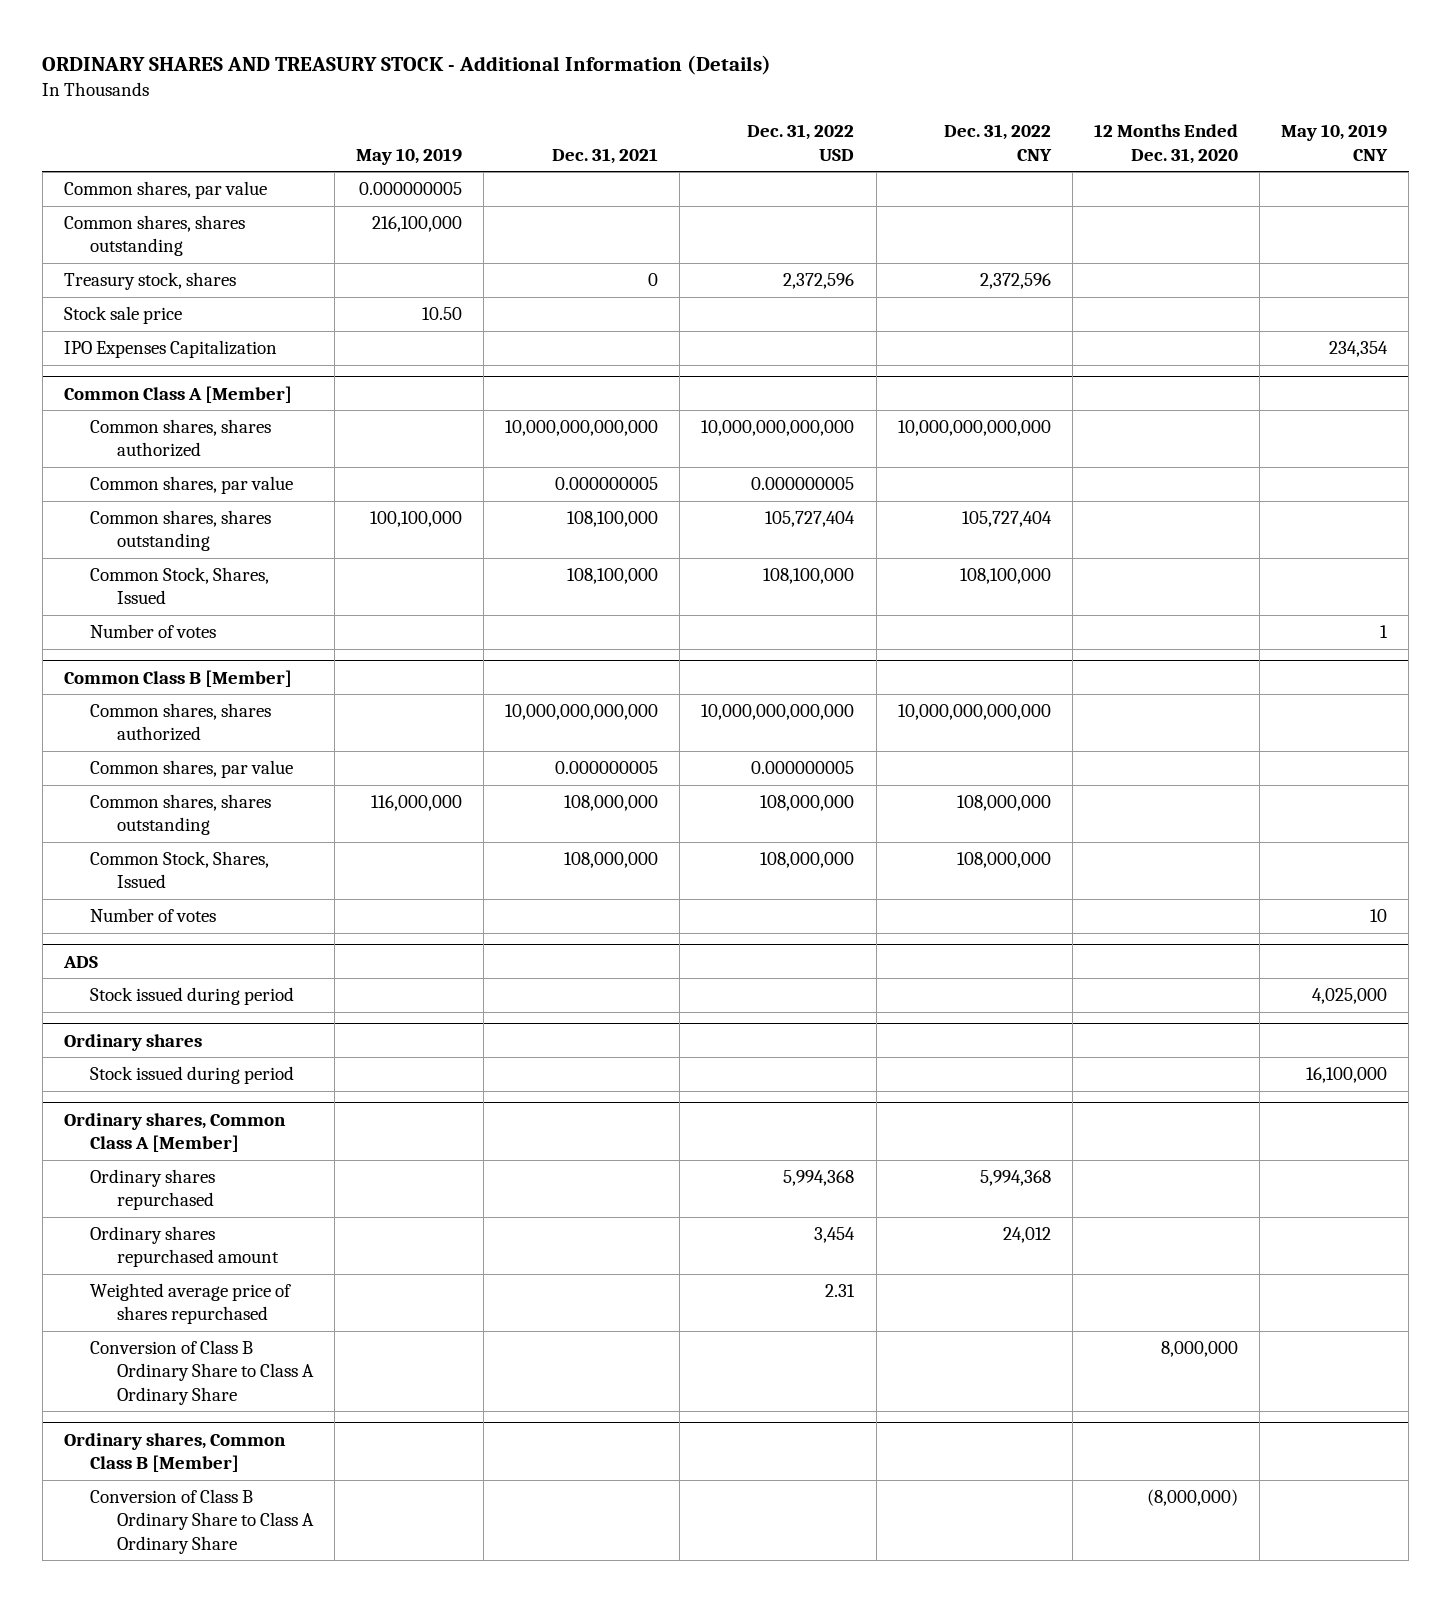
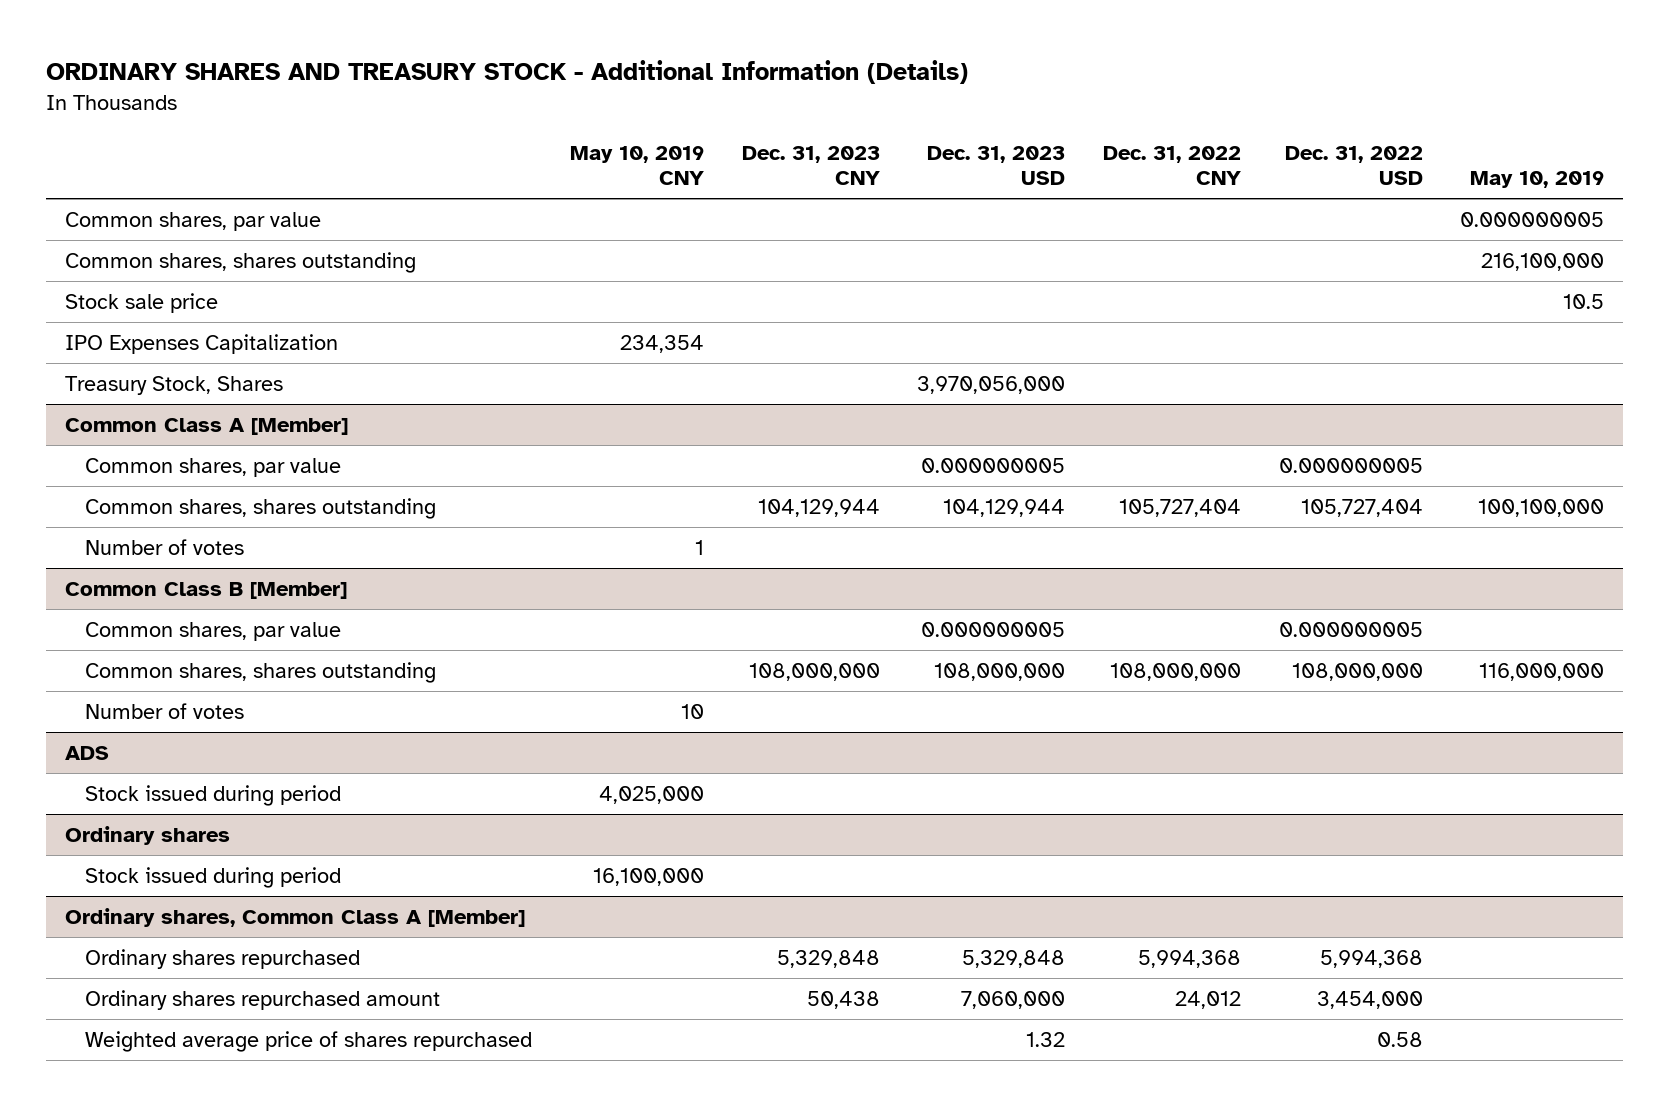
- | May 10, 2019 | Dec. 31, 2021 | Dec. 31, 2022 USD | Dec. 31, 2022 CNY | 12 Months Ended Dec. 31, 2020 | May 10, 2019 CNY
+ | May 10, 2019 CNY | Dec. 31, 2023 CNY | Dec. 31, 2023 USD | Dec. 31, 2022 CNY | Dec. 31, 2022 USD | May 10, 2019
- Treasury stock, shares | | 0 | 2,372,596 | 2,372,596 | |
- Stock sale price | 10.50 | | | | |
+ Stock sale price | | | | | | 10.5
+ Treasury Stock, Shares | | | 3,970,056,000 | | |
@ Common Class A [Member]
- Common shares, shares authorized | | 10,000,000,000,000 | 10,000,000,000,000 | 10,000,000,000,000 | |
- Common Stock, Shares, Issued | | 108,100,000 | 108,100,000 | 108,100,000 | |
@ Common Class B [Member]
- Common shares, shares authorized | | 10,000,000,000,000 | 10,000,000,000,000 | 10,000,000,000,000 | |
- Common Stock, Shares, Issued | | 108,000,000 | 108,000,000 | 108,000,000 | |
@ Ordinary shares, Common Class A [Member]
- Ordinary shares repurchased amount | | | 3,454 | 24,012 | |
- Weighted average price of shares repurchased | | | 2.31 | | |
- Conversion of Class B Ordinary Share to Class A Ordinary Share | | | | | 8,000,000 |
- Ordinary shares, Common Class B [Member]
- Conversion of Class B Ordinary Share to Class A Ordinary Share | | | | | (8,000,000) |
@ Ordinary shares, Common Class A [Member]
+ Ordinary shares repurchased amount | | 50,438 | 7,060,000 | 24,012 | 3,454,000 |
+ Weighted average price of shares repurchased | | | 1.32 | | 0.58 |

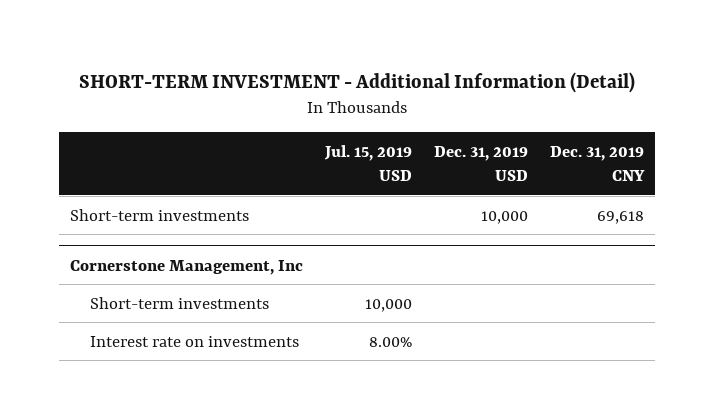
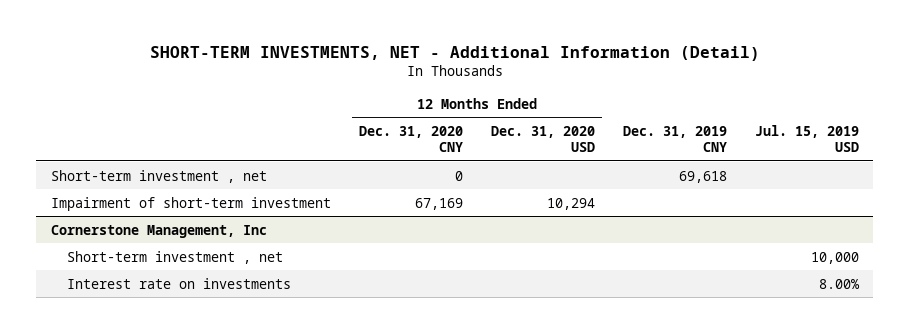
- SHORT-TERM INVESTMENT - Additional Information (Detail)
+ SHORT-TERM INVESTMENTS, NET - Additional Information (Detail)
- | Jul. 15, 2019 USD | Dec. 31, 2019 USD | Dec. 31, 2019 CNY
+ | 12 Months Ended Dec. 31, 2020 CNY | 12 Months Ended Dec. 31, 2020 USD | Dec. 31, 2019 CNY | Jul. 15, 2019 USD
- Short-term investments | | 10,000 | 69,618
+ Short-term investment , net | 0 | | 69,618 |
+ Impairment of short-term investment | 67,169 | 10,294 | |
@ Cornerstone Management, Inc
- Short-term investments | 10,000 | |
+ Short-term investment , net | | | | 10,000

